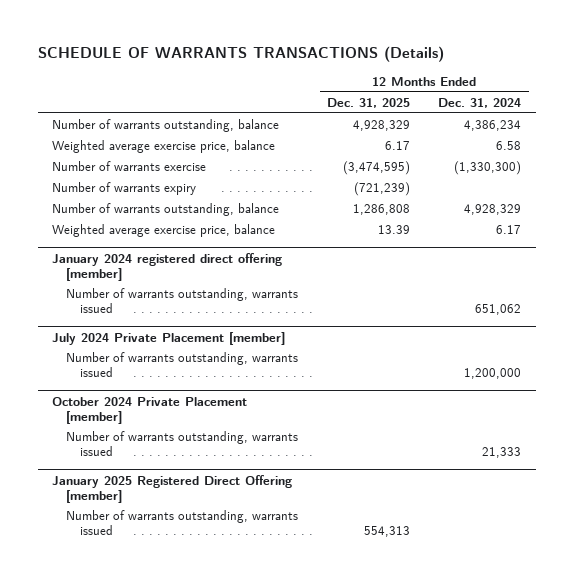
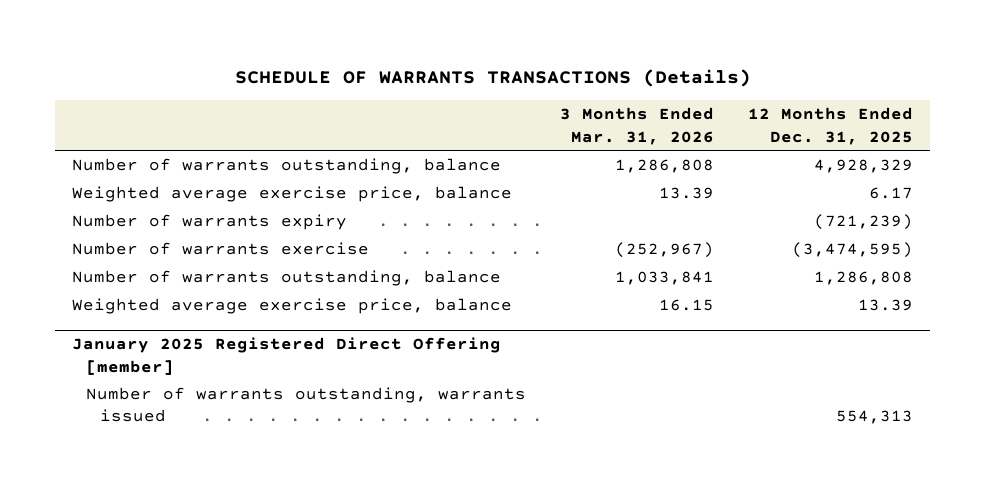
- | 12 Months Ended Dec. 31, 2025 | 12 Months Ended Dec. 31, 2024
+ | 3 Months Ended Mar. 31, 2026 | 12 Months Ended Dec. 31, 2025
moved down: Number of warrants exercise | (252,967) | (3,474,595)
- January 2024 registered direct offering [member]
- Number of warrants outstanding, warrants issued | | 651,062
- July 2024 Private Placement [member]
- Number of warrants outstanding, warrants issued | | 1,200,000
- October 2024 Private Placement [member]
- Number of warrants outstanding, warrants issued | | 21,333

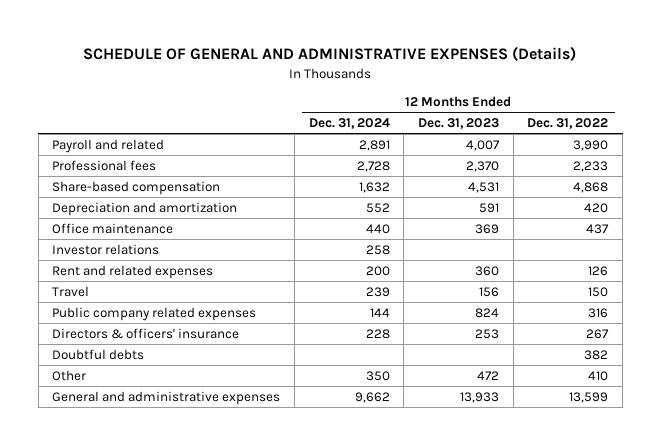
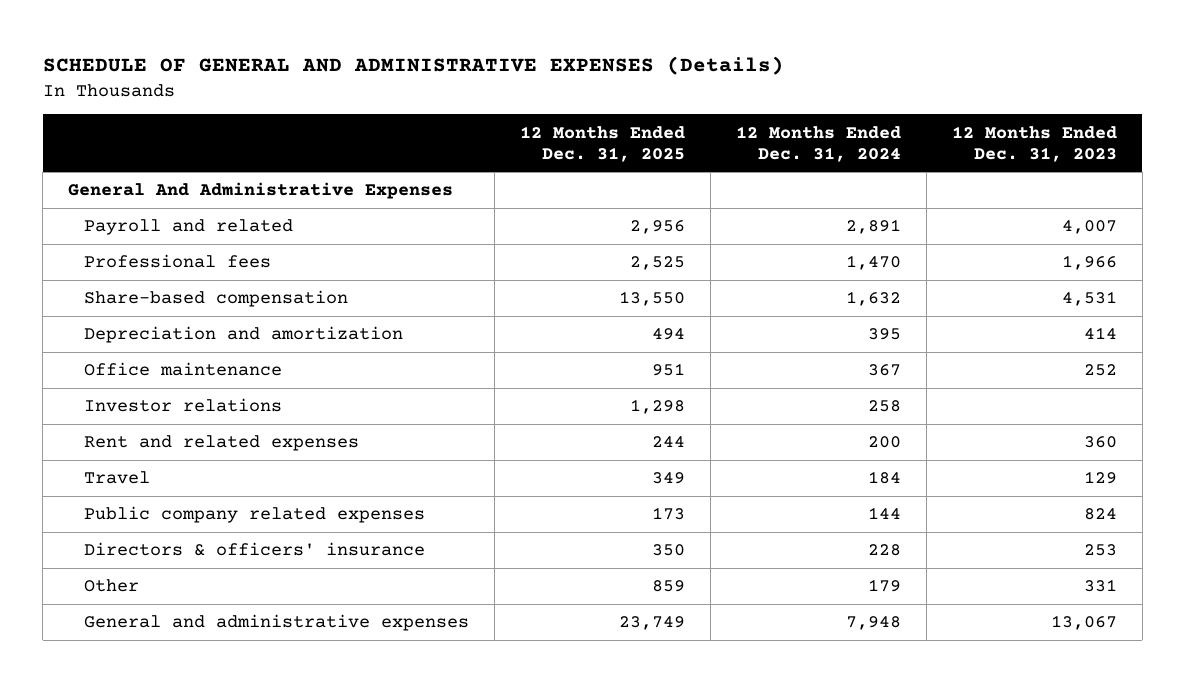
- | 12 Months Ended Dec. 31, 2024 | 12 Months Ended Dec. 31, 2023 | 12 Months Ended Dec. 31, 2022
+ | 12 Months Ended Dec. 31, 2025 | 12 Months Ended Dec. 31, 2024 | 12 Months Ended Dec. 31, 2023
+ General And Administrative Expenses
- Professional fees | 2,728 | 2,370 | 2,233
+ Professional fees | 2,525 | 1,470 | 1,966
- Depreciation and amortization | 552 | 591 | 420
- Office maintenance | 440 | 369 | 437
+ Depreciation and amortization | 494 | 395 | 414
+ Office maintenance | 951 | 367 | 252
- Travel | 239 | 156 | 150
+ Travel | 349 | 184 | 129
- Doubtful debts | | | 382
- Other | 350 | 472 | 410
- General and administrative expenses | 9,662 | 13,933 | 13,599
+ Other | 859 | 179 | 331
+ General and administrative expenses | 23,749 | 7,948 | 13,067

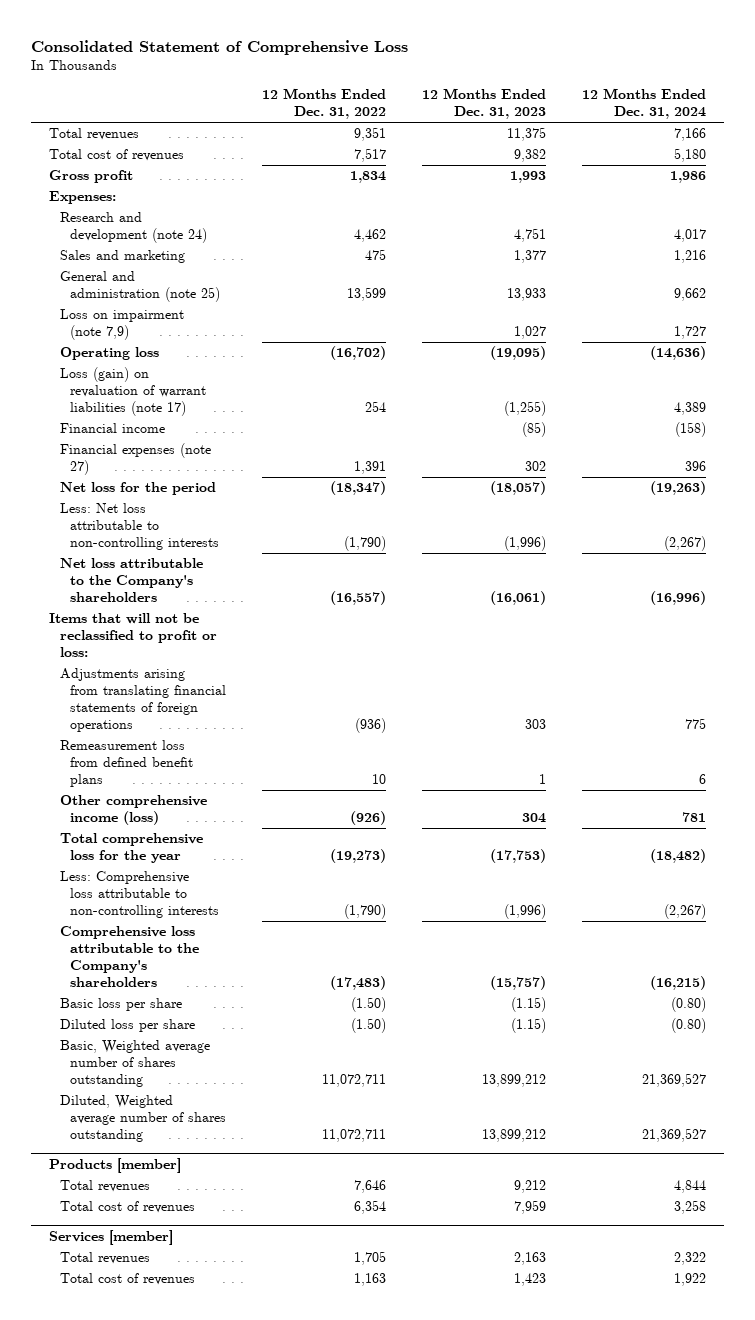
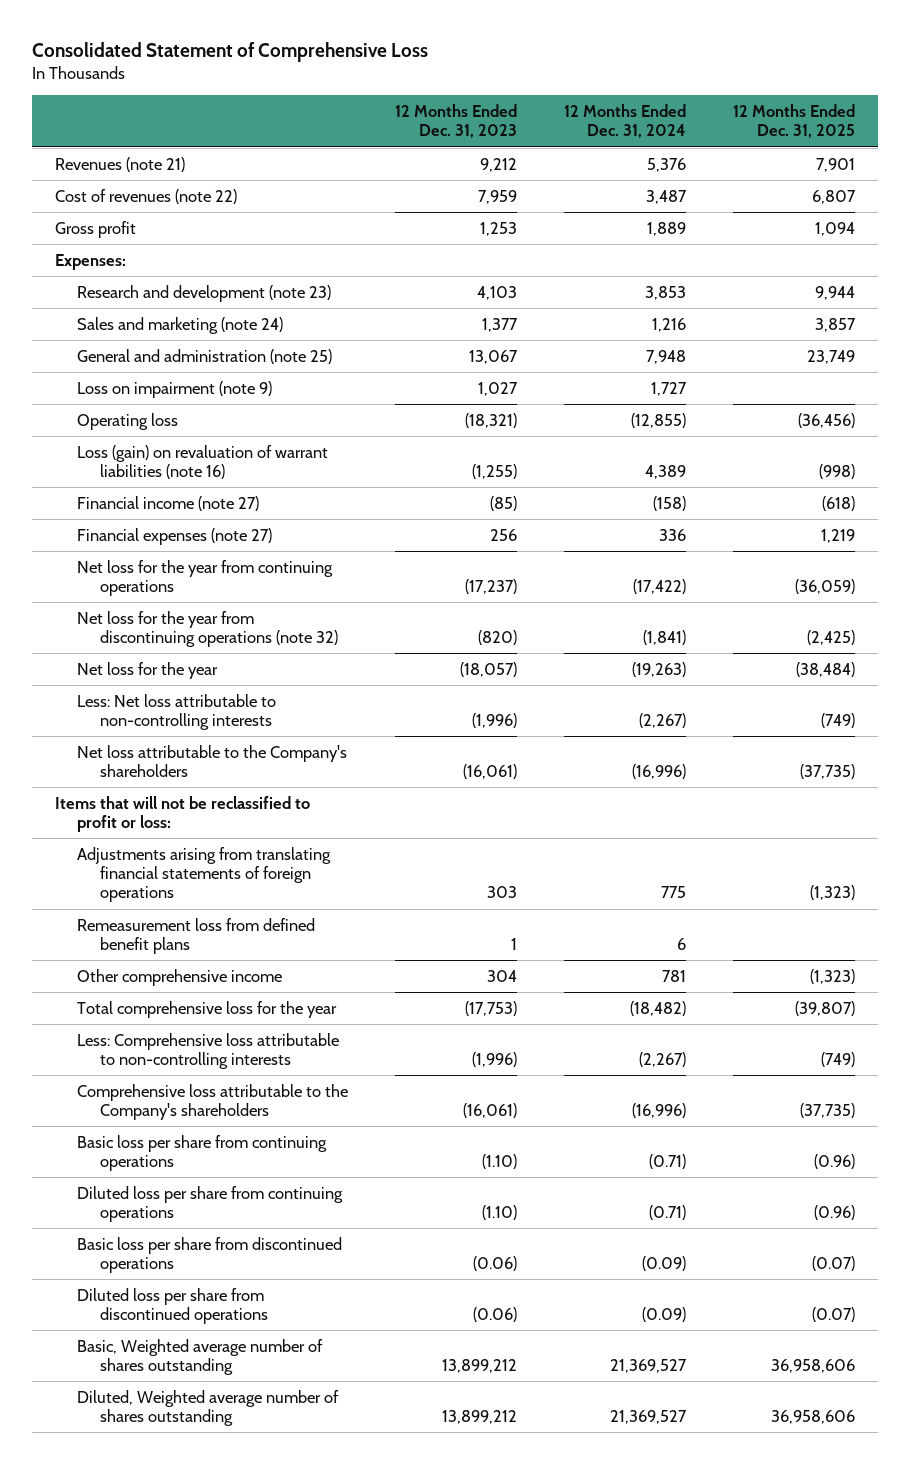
- | 12 Months Ended Dec. 31, 2022 | 12 Months Ended Dec. 31, 2023 | 12 Months Ended Dec. 31, 2024
+ | 12 Months Ended Dec. 31, 2023 | 12 Months Ended Dec. 31, 2024 | 12 Months Ended Dec. 31, 2025
- Total revenues | 9,351 | 11,375 | 7,166
- Total cost of revenues | 7,517 | 9,382 | 5,180
- Gross profit | 1,834 | 1,993 | 1,986
+ Revenues (note 21) | 9,212 | 5,376 | 7,901
+ Cost of revenues (note 22) | 7,959 | 3,487 | 6,807
+ Gross profit | 1,253 | 1,889 | 1,094
- Research and development (note 24) | 4,462 | 4,751 | 4,017
- Sales and marketing | 475 | 1,377 | 1,216
- General and administration (note 25) | 13,599 | 13,933 | 9,662
- Loss on impairment (note 7,9) | | 1,027 | 1,727
- Operating loss | (16,702) | (19,095) | (14,636)
- Loss (gain) on revaluation of warrant liabilities (note 17) | 254 | (1,255) | 4,389
- Financial income | | (85) | (158)
- Financial expenses (note 27) | 1,391 | 302 | 396
- Net loss for the period | (18,347) | (18,057) | (19,263)
+ Research and development (note 23) | 4,103 | 3,853 | 9,944
+ Sales and marketing (note 24) | 1,377 | 1,216 | 3,857
+ General and administration (note 25) | 13,067 | 7,948 | 23,749
+ Loss on impairment (note 9) | 1,027 | 1,727 |
+ Operating loss | (18,321) | (12,855) | (36,456)
+ Loss (gain) on revaluation of warrant liabilities (note 16) | (1,255) | 4,389 | (998)
+ Financial income (note 27) | (85) | (158) | (618)
+ Financial expenses (note 27) | 256 | 336 | 1,219
+ Net loss for the year from continuing operations | (17,237) | (17,422) | (36,059)
+ Net loss for the year from discontinuing operations (note 32) | (820) | (1,841) | (2,425)
+ Net loss for the year | (18,057) | (19,263) | (38,484)
- Other comprehensive income (loss) | (926) | 304 | 781
+ Other comprehensive income | 304 | 781 | (1,323)
- Comprehensive loss attributable to the Company's shareholders | (17,483) | (15,757) | (16,215)
- Basic loss per share | (1.50) | (1.15) | (0.80)
- Diluted loss per share | (1.50) | (1.15) | (0.80)
+ Comprehensive loss attributable to the Company's shareholders | (16,061) | (16,996) | (37,735)
+ Basic loss per share from continuing operations | (1.10) | (0.71) | (0.96)
+ Diluted loss per share from continuing operations | (1.10) | (0.71) | (0.96)
+ Basic loss per share from discontinued operations | (0.06) | (0.09) | (0.07)
+ Diluted loss per share from discontinued operations | (0.06) | (0.09) | (0.07)
- Products [member]
- Total revenues | 7,646 | 9,212 | 4,844
- Total cost of revenues | 6,354 | 7,959 | 3,258
- Services [member]
- Total revenues | 1,705 | 2,163 | 2,322
- Total cost of revenues | 1,163 | 1,423 | 1,922

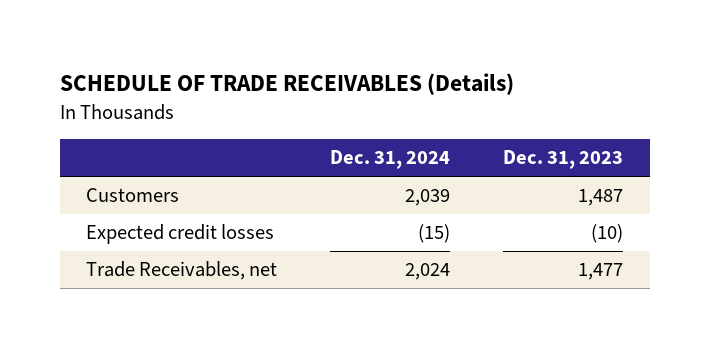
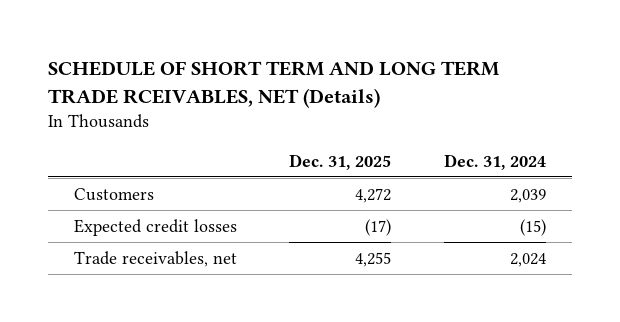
- SCHEDULE OF TRADE RECEIVABLES (Details)
+ SCHEDULE OF SHORT TERM AND LONG TERM TRADE RCEIVABLES, NET (Details)
- | Dec. 31, 2024 | Dec. 31, 2023
+ | Dec. 31, 2025 | Dec. 31, 2024
- Trade Receivables, net | 2,024 | 1,477
+ Trade receivables, net | 4,255 | 2,024

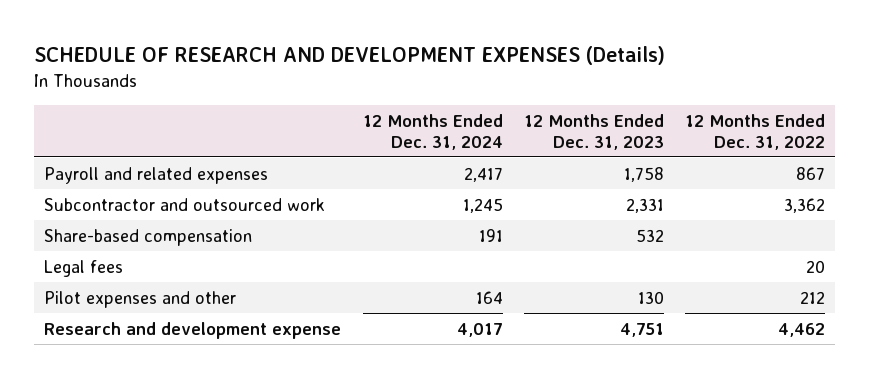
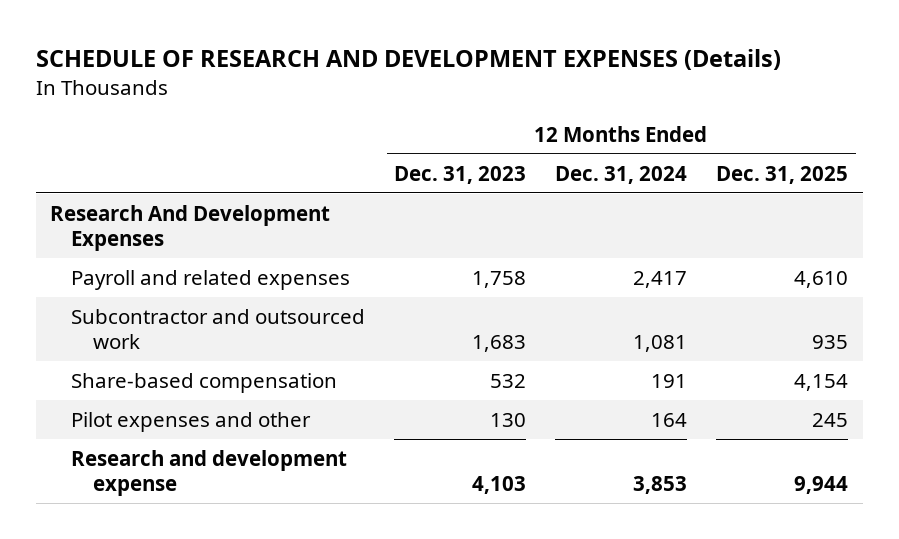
- | 12 Months Ended Dec. 31, 2024 | 12 Months Ended Dec. 31, 2023 | 12 Months Ended Dec. 31, 2022
+ | 12 Months Ended Dec. 31, 2023 | 12 Months Ended Dec. 31, 2024 | 12 Months Ended Dec. 31, 2025
+ Research And Development Expenses
- Subcontractor and outsourced work | 1,245 | 2,331 | 3,362
+ Subcontractor and outsourced work | 1,683 | 1,081 | 935
- Legal fees | | | 20
- Research and development expense | 4,017 | 4,751 | 4,462
+ Research and development expense | 4,103 | 3,853 | 9,944

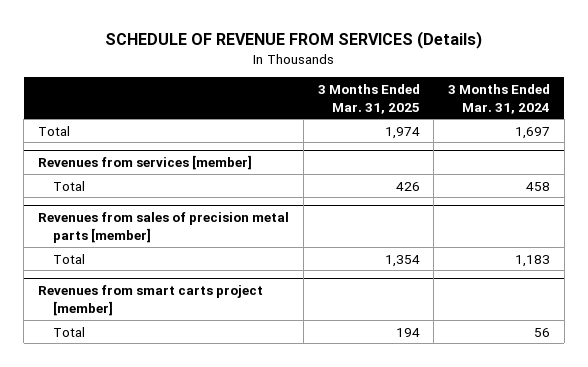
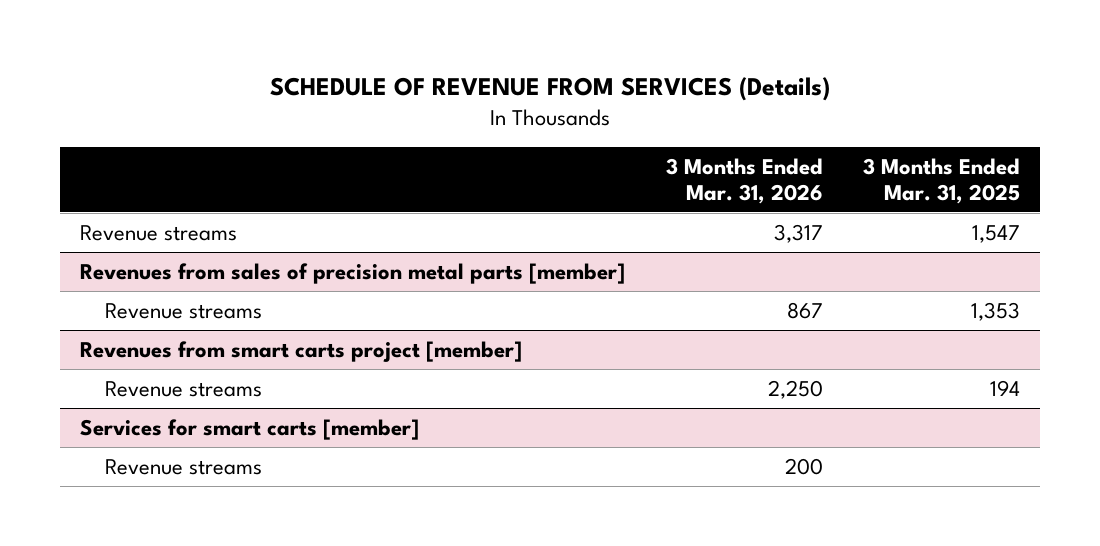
- | 3 Months Ended Mar. 31, 2025 | 3 Months Ended Mar. 31, 2024
+ | 3 Months Ended Mar. 31, 2026 | 3 Months Ended Mar. 31, 2025
- Total | 1,974 | 1,697
- Revenues from services [member]
- Total | 426 | 458
+ Revenue streams | 3,317 | 1,547
@ Revenues from sales of precision metal parts [member]
- Total | 1,354 | 1,183
+ Revenue streams | 867 | 1,353
@ Revenues from smart carts project [member]
- Total | 194 | 56
+ Revenue streams | 2,250 | 194
+ Services for smart carts [member]
+ Revenue streams | 200 |

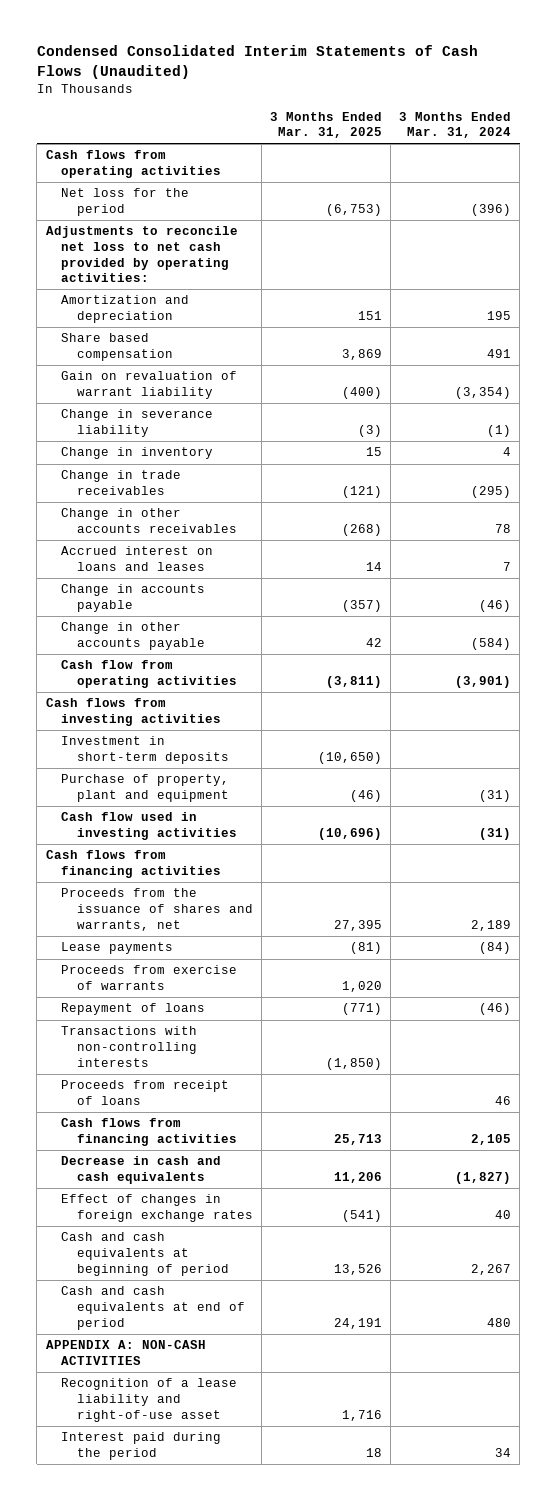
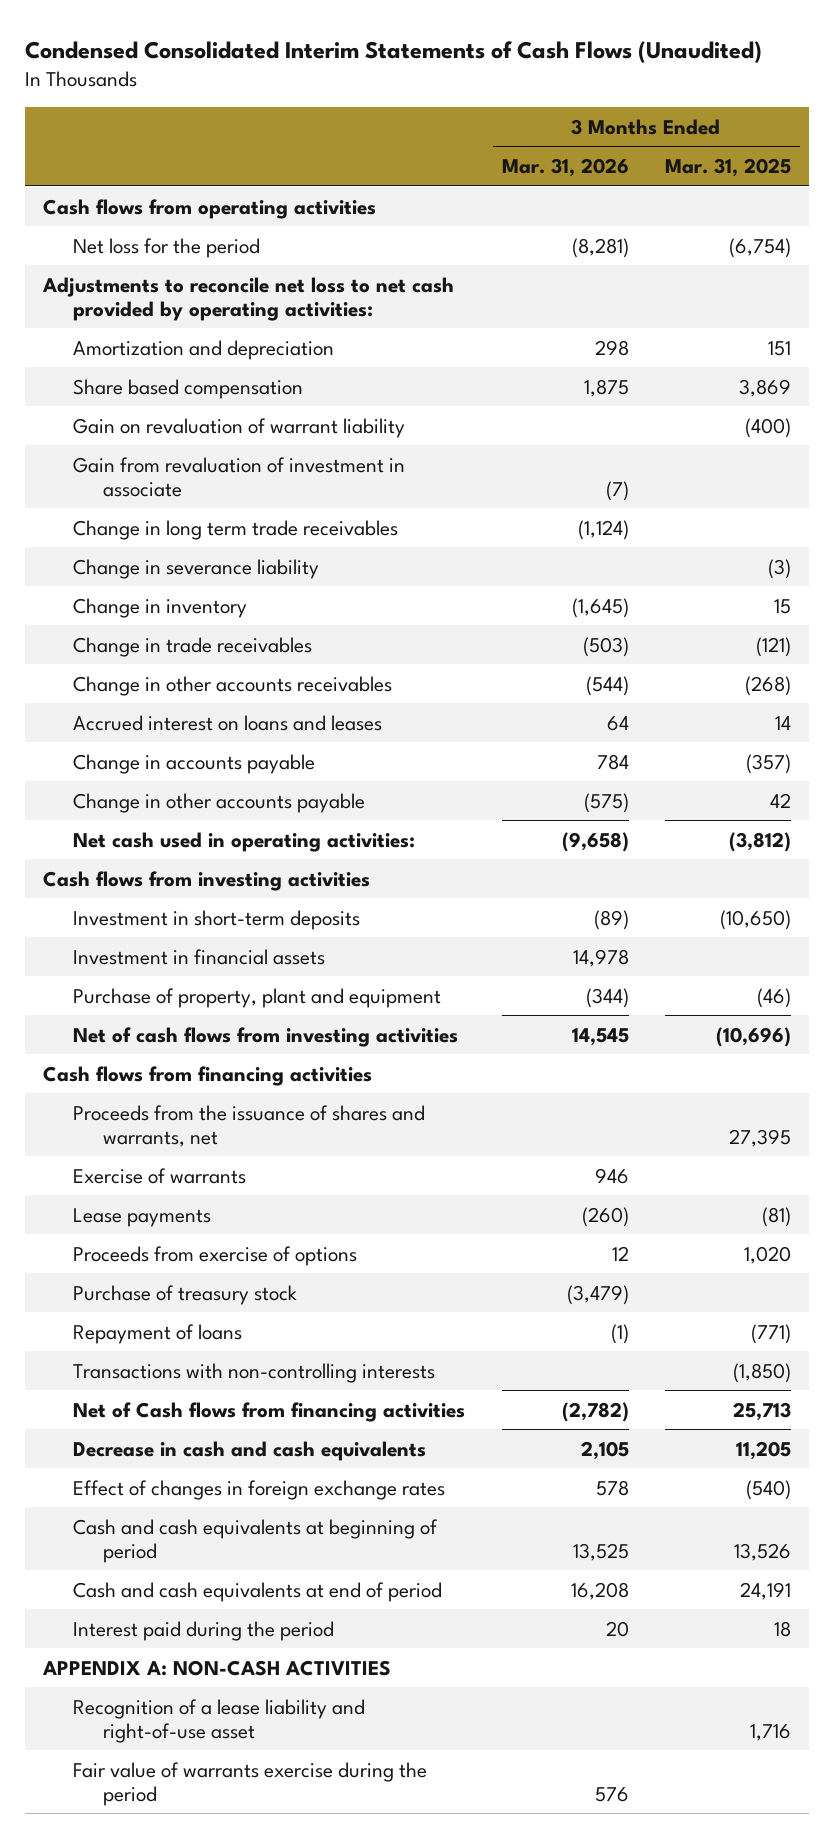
- | 3 Months Ended Mar. 31, 2025 | 3 Months Ended Mar. 31, 2024
+ | 3 Months Ended Mar. 31, 2026 | 3 Months Ended Mar. 31, 2025
- Net loss for the period | (6,753) | (396)
+ Net loss for the period | (8,281) | (6,754)
+ Gain from revaluation of investment in associate | (7) |
+ Change in long term trade receivables | (1,124) |
- Cash flow from operating activities | (3,811) | (3,901)
+ Net cash used in operating activities: | (9,658) | (3,812)
+ Investment in financial assets | 14,978 |
- Cash flow used in investing activities | (10,696) | (31)
+ Net of cash flows from investing activities | 14,545 | (10,696)
+ Exercise of warrants | 946 |
- Proceeds from exercise of warrants | 1,020 |
+ Proceeds from exercise of options | 12 | 1,020
+ Purchase of treasury stock | (3,479) |
- Proceeds from receipt of loans | | 46
- Cash flows from financing activities | 25,713 | 2,105
- Decrease in cash and cash equivalents | 11,206 | (1,827)
- Effect of changes in foreign exchange rates | (541) | 40
+ Net of Cash flows from financing activities | (2,782) | 25,713
+ Decrease in cash and cash equivalents | 2,105 | 11,205
+ Effect of changes in foreign exchange rates | 578 | (540)
moved up: Interest paid during the period | 20 | 18
+ Fair value of warrants exercise during the period | 576 |

